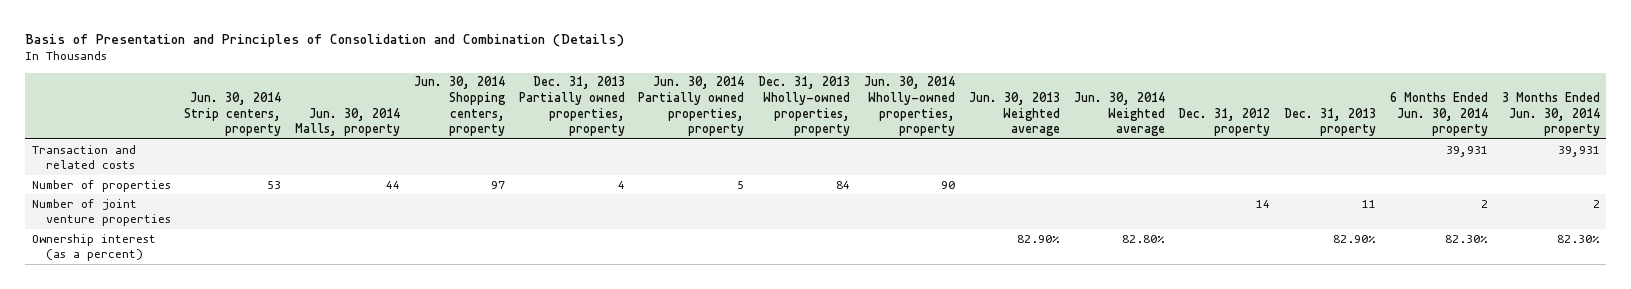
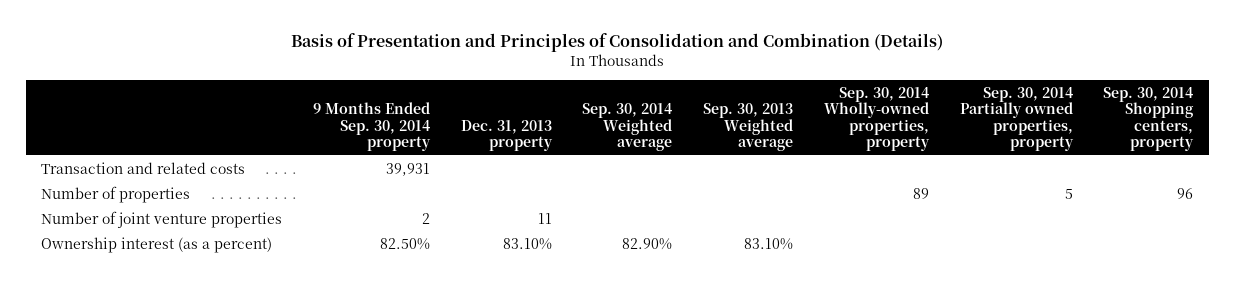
- | Jun. 30, 2014 Strip centers, property | Jun. 30, 2014 Malls, property | Jun. 30, 2014 Shopping centers, property | Dec. 31, 2013 Partially owned properties, property | Jun. 30, 2014 Partially owned properties, property | Dec. 31, 2013 Wholly-owned properties, property | Jun. 30, 2014 Wholly-owned properties, property | Jun. 30, 2013 Weighted average | Jun. 30, 2014 Weighted average | Dec. 31, 2012 property | Dec. 31, 2013 property | 6 Months Ended Jun. 30, 2014 property | 3 Months Ended Jun. 30, 2014 property
+ | 9 Months Ended Sep. 30, 2014 property | Dec. 31, 2013 property | Sep. 30, 2014 Weighted average | Sep. 30, 2013 Weighted average | Sep. 30, 2014 Wholly-owned properties, property | Sep. 30, 2014 Partially owned properties, property | Sep. 30, 2014 Shopping centers, property
- Ownership interest (as a percent) | | | | | | | | 82.90% | 82.80% | | 82.90% | 82.30% | 82.30%
+ Ownership interest (as a percent) | 82.50% | 83.10% | 82.90% | 83.10% | | |

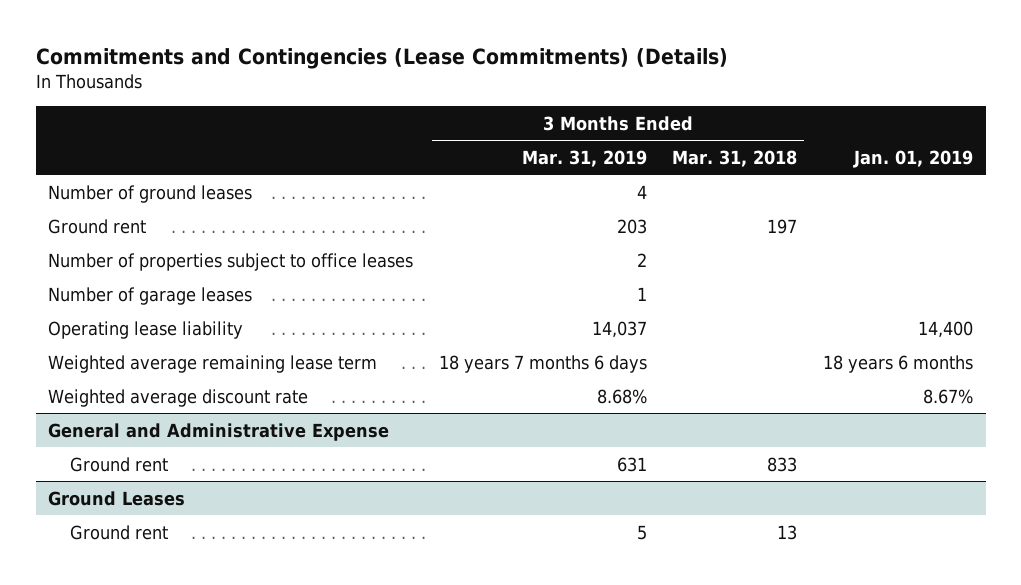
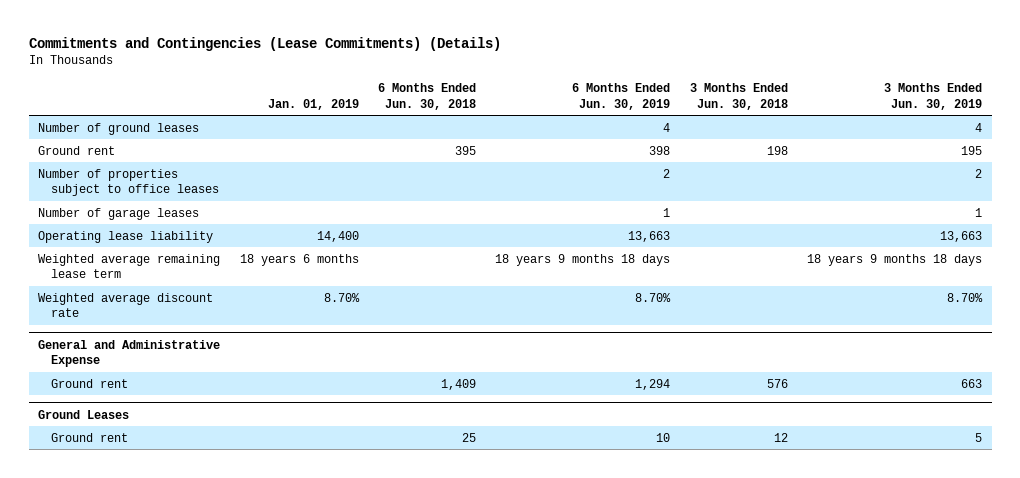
- | 3 Months Ended Mar. 31, 2019 | 3 Months Ended Mar. 31, 2018 | Jan. 01, 2019
+ | Jan. 01, 2019 | 6 Months Ended Jun. 30, 2018 | 6 Months Ended Jun. 30, 2019 | 3 Months Ended Jun. 30, 2018 | 3 Months Ended Jun. 30, 2019
- Weighted average discount rate | 8.68% | | 8.67%
+ Weighted average discount rate | 8.70% | | 8.70% | | 8.70%

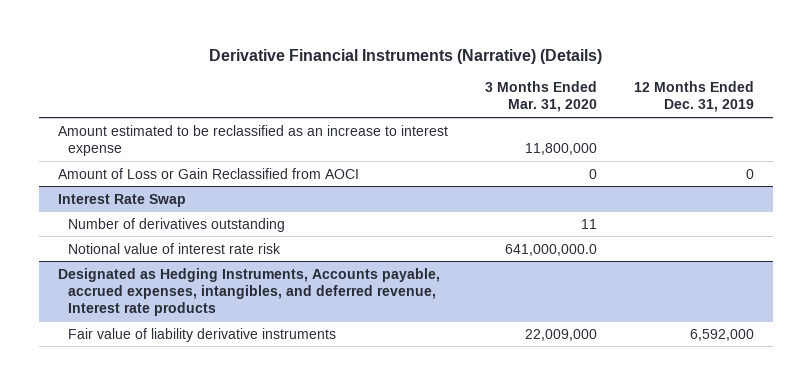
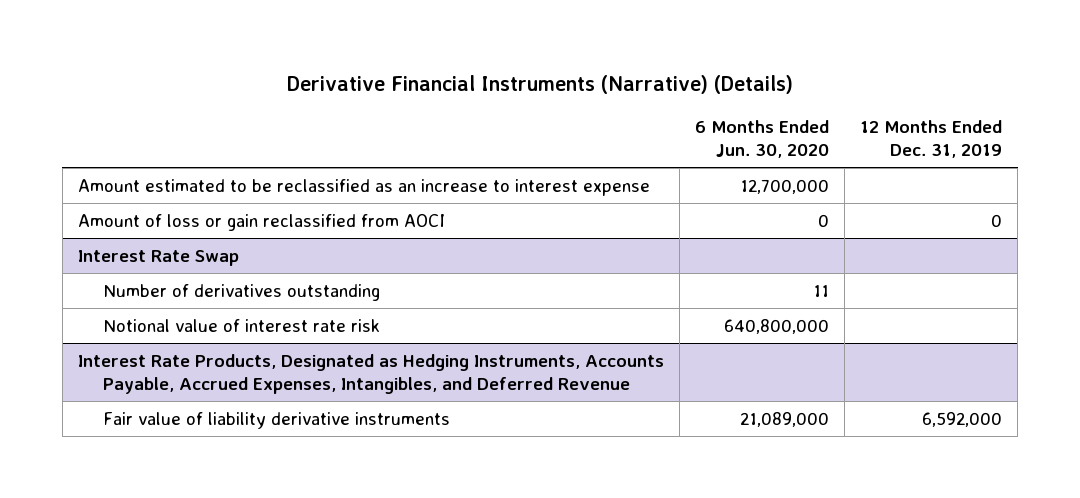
- | 3 Months Ended Mar. 31, 2020 | 12 Months Ended Dec. 31, 2019
+ | 6 Months Ended Jun. 30, 2020 | 12 Months Ended Dec. 31, 2019
- Amount of Loss or Gain Reclassified from AOCI | 0 | 0
+ Amount of loss or gain reclassified from AOCI | 0 | 0
- Designated as Hedging Instruments, Accounts payable, accrued expenses, intangibles, and deferred revenue, Interest rate products
+ Interest Rate Products, Designated as Hedging Instruments, Accounts Payable, Accrued Expenses, Intangibles, and Deferred Revenue

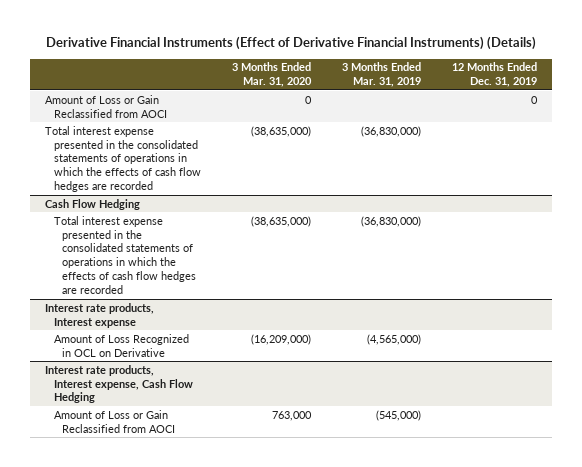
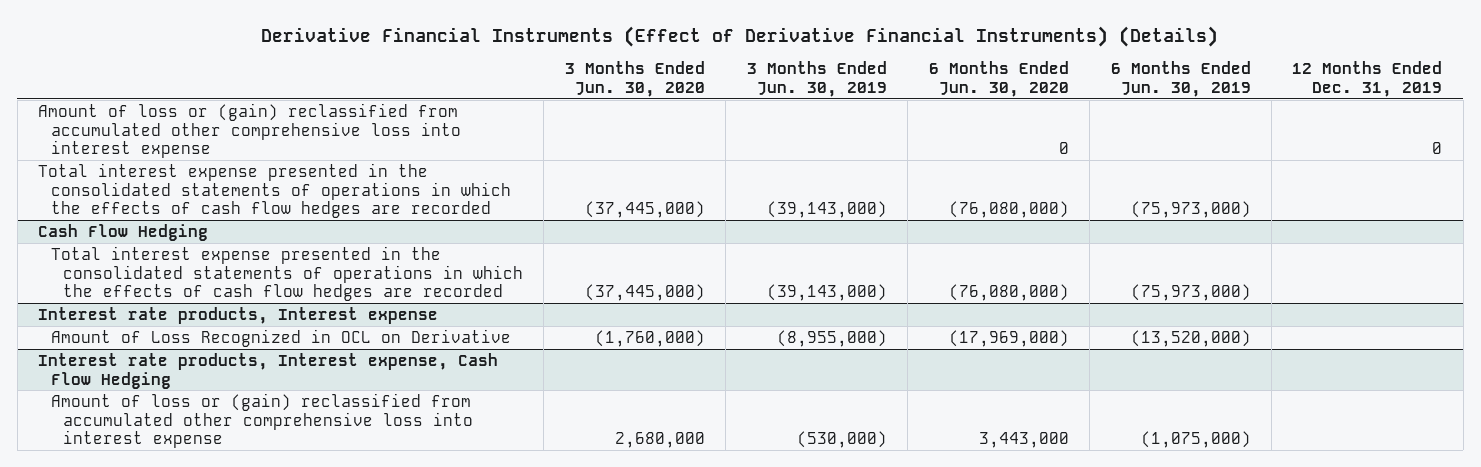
- | 3 Months Ended Mar. 31, 2020 | 3 Months Ended Mar. 31, 2019 | 12 Months Ended Dec. 31, 2019
+ | 3 Months Ended Jun. 30, 2020 | 3 Months Ended Jun. 30, 2019 | 6 Months Ended Jun. 30, 2020 | 6 Months Ended Jun. 30, 2019 | 12 Months Ended Dec. 31, 2019
- Amount of Loss or Gain Reclassified from AOCI | 0 | | 0
+ Amount of loss or (gain) reclassified from accumulated other comprehensive loss into interest expense | | | 0 | | 0
@ Interest rate products, Interest expense, Cash Flow Hedging
- Amount of Loss or Gain Reclassified from AOCI | 763,000 | (545,000) |
+ Amount of loss or (gain) reclassified from accumulated other comprehensive loss into interest expense | 2,680,000 | (530,000) | 3,443,000 | (1,075,000) |

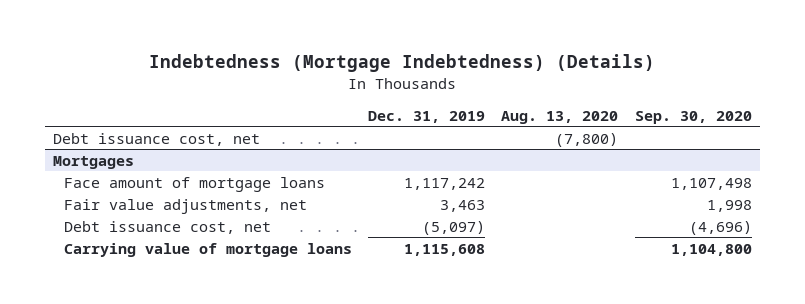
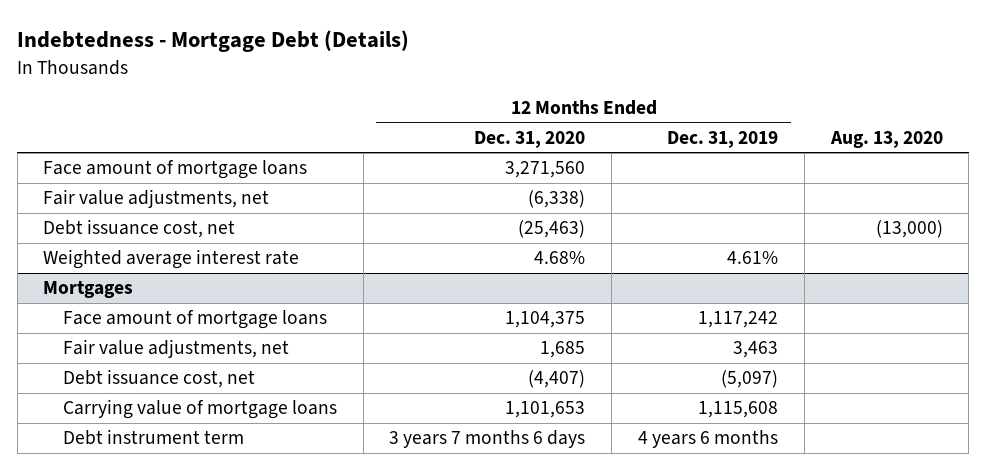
- Indebtedness (Mortgage Indebtedness) (Details)
+ Indebtedness - Mortgage Debt (Details)
- | Dec. 31, 2019 | Aug. 13, 2020 | Sep. 30, 2020
+ | 12 Months Ended Dec. 31, 2020 | 12 Months Ended Dec. 31, 2019 | Aug. 13, 2020
- Debt issuance cost, net | | (7,800) |
+ Face amount of mortgage loans | 3,271,560 | |
+ Fair value adjustments, net | (6,338) | |
+ Debt issuance cost, net | (25,463) | | (13,000)
+ Weighted average interest rate | 4.68% | 4.61% |
@ Mortgages
+ Debt instrument term | 3 years 7 months 6 days | 4 years 6 months |

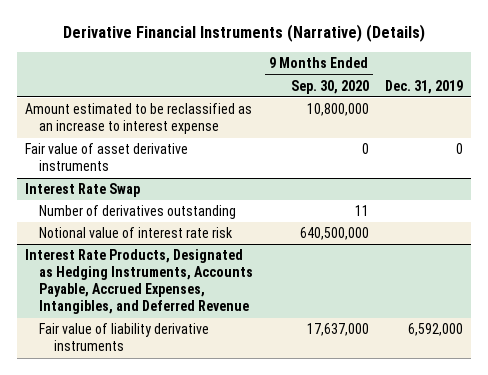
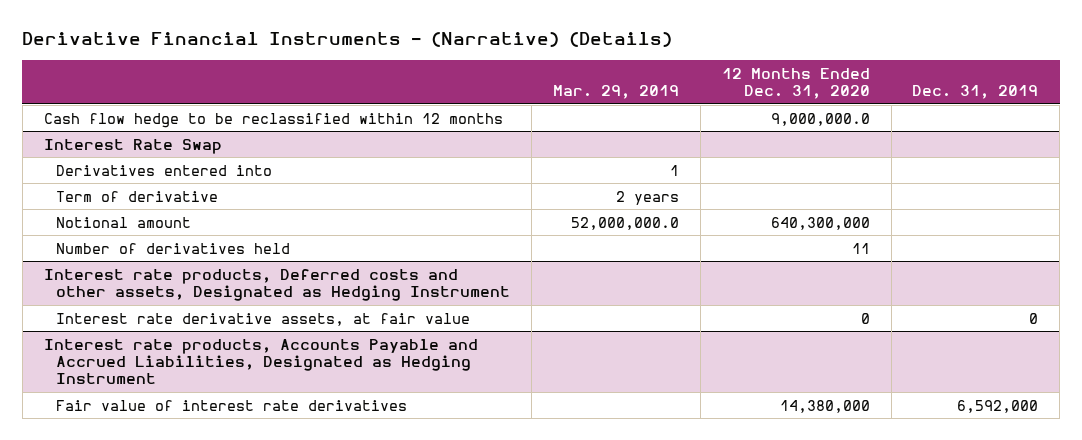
- Derivative Financial Instruments (Narrative) (Details)
+ Derivative Financial Instruments - (Narrative) (Details)
- | 9 Months Ended Sep. 30, 2020 | Dec. 31, 2019
+ | Mar. 29, 2019 | 12 Months Ended Dec. 31, 2020 | Dec. 31, 2019
- Amount estimated to be reclassified as an increase to interest expense | 10,800,000 |
- Fair value of asset derivative instruments | 0 | 0
+ Cash flow hedge to be reclassified within 12 months | | 9,000,000.0 |
@ Interest Rate Swap
- Number of derivatives outstanding | 11 |
- Notional value of interest rate risk | 640,500,000 |
- Interest Rate Products, Designated as Hedging Instruments, Accounts Payable, Accrued Expenses, Intangibles, and Deferred Revenue
- Fair value of liability derivative instruments | 17,637,000 | 6,592,000
@ Interest Rate Swap
+ Derivatives entered into | 1 | |
+ Term of derivative | 2 years | |
+ Notional amount | 52,000,000.0 | 640,300,000 |
+ Number of derivatives held | | 11 |
+ Interest rate products, Deferred costs and other assets, Designated as Hedging Instrument
+ Interest rate derivative assets, at fair value | | 0 | 0
+ Interest rate products, Accounts Payable and Accrued Liabilities, Designated as Hedging Instrument
+ Fair value of interest rate derivatives | | 14,380,000 | 6,592,000

